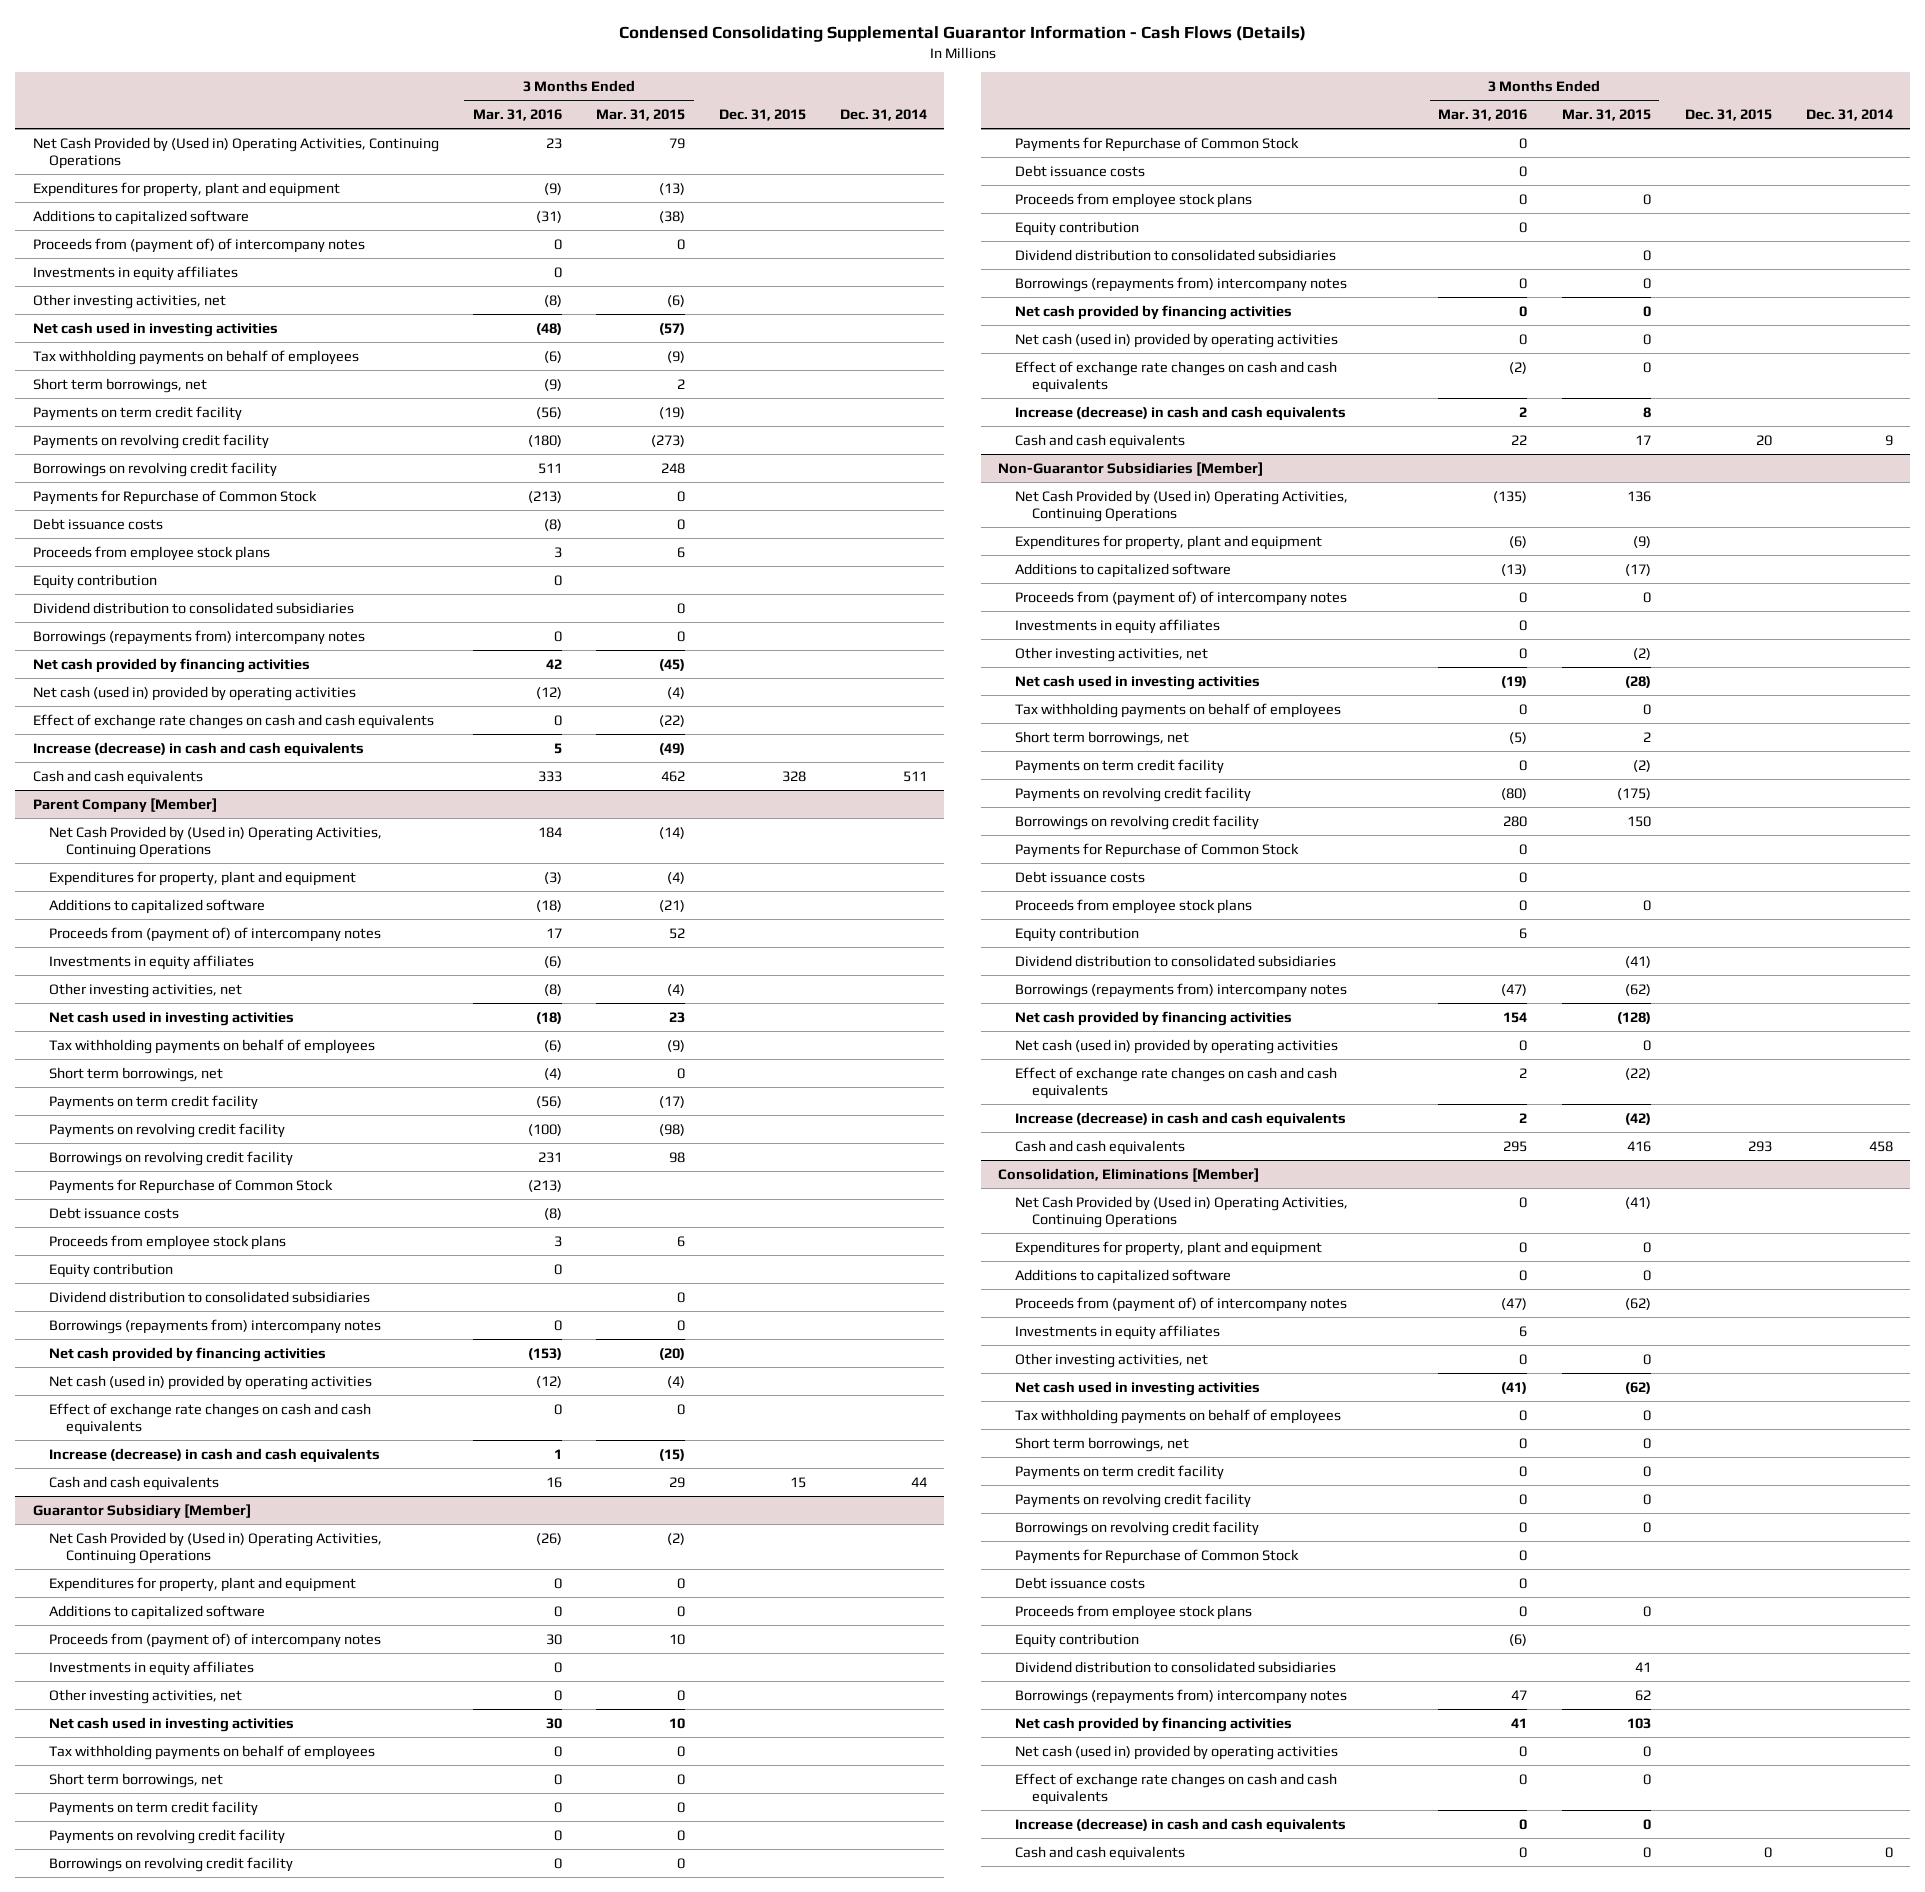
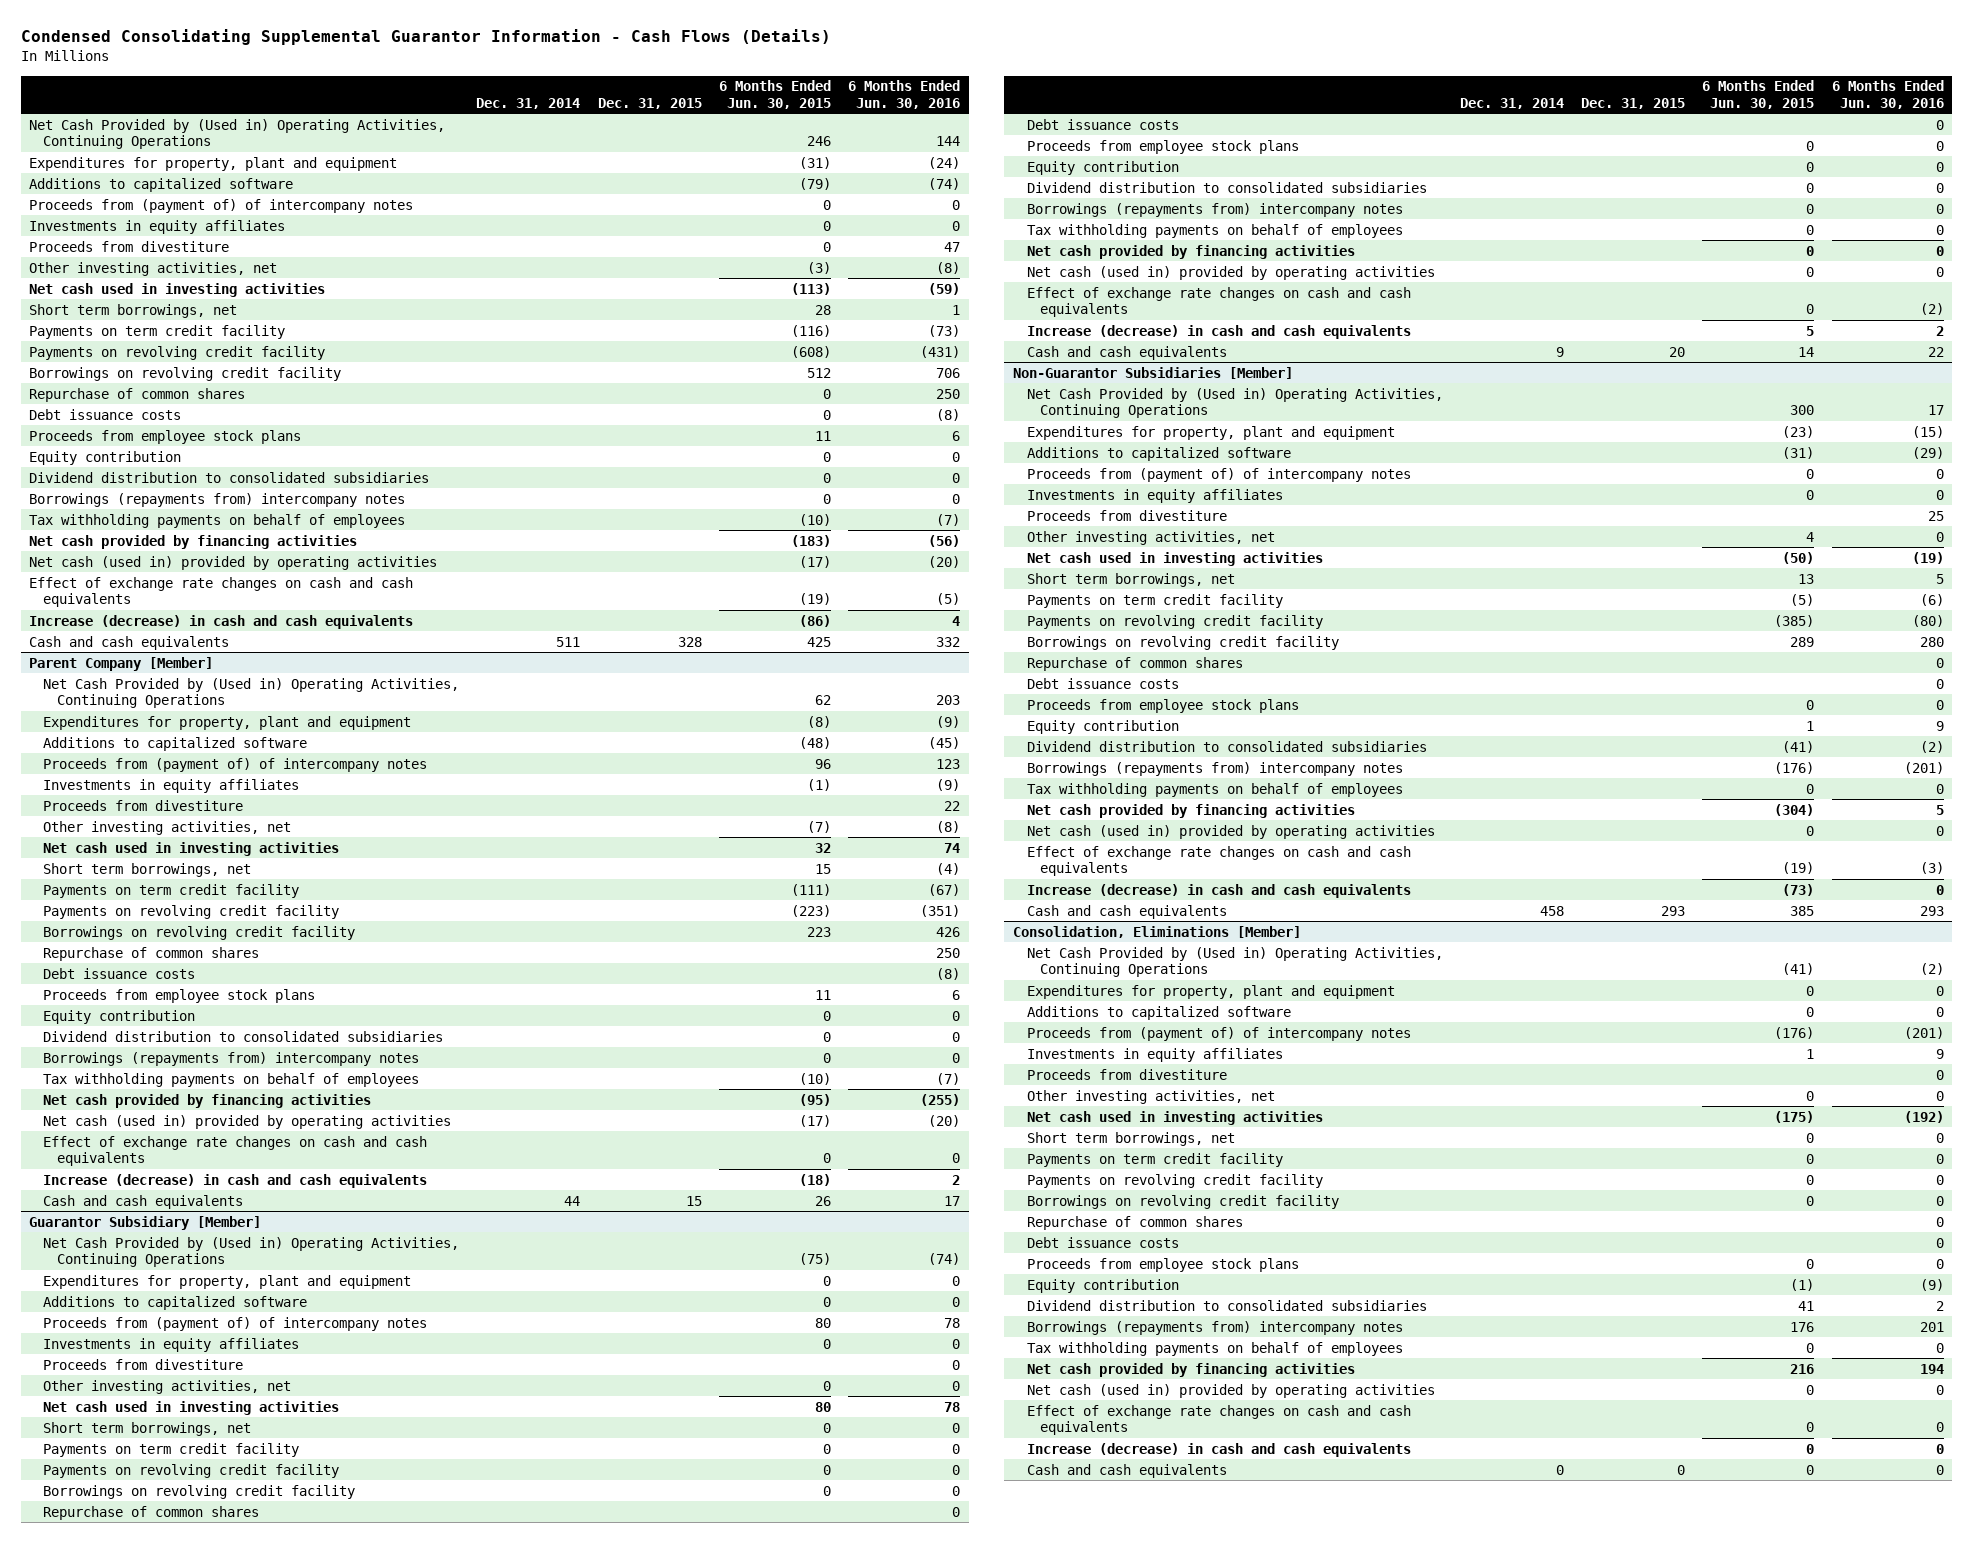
- | 3 Months Ended Mar. 31, 2016 | 3 Months Ended Mar. 31, 2015 | Dec. 31, 2015 | Dec. 31, 2014
+ | Dec. 31, 2014 | Dec. 31, 2015 | 6 Months Ended Jun. 30, 2015 | 6 Months Ended Jun. 30, 2016
+ Proceeds from divestiture | | | 0 | 47
- Payments for Repurchase of Common Stock | (213) | 0 | |
+ Repurchase of common shares | | | 0 | 250
moved down: Tax withholding payments on behalf of employees | | | (10) | (7)
@ Parent Company [Member]
+ Proceeds from divestiture | | | | 22
- Payments for Repurchase of Common Stock | (213) | | |
+ Repurchase of common shares | | | | 250
moved down: Tax withholding payments on behalf of employees | | | (10) | (7)
@ Guarantor Subsidiary [Member]
+ Proceeds from divestiture | | | | 0
- Payments for Repurchase of Common Stock | 0 | | |
+ Repurchase of common shares | | | | 0
moved down: Tax withholding payments on behalf of employees | | | 0 | 0
@ Non-Guarantor Subsidiaries [Member]
+ Proceeds from divestiture | | | | 25
- Payments for Repurchase of Common Stock | 0 | | |
+ Repurchase of common shares | | | | 0
moved down: Tax withholding payments on behalf of employees | | | 0 | 0
@ Consolidation, Eliminations [Member]
+ Proceeds from divestiture | | | | 0
- Payments for Repurchase of Common Stock | 0 | | |
+ Repurchase of common shares | | | | 0
moved down: Tax withholding payments on behalf of employees | | | 0 | 0

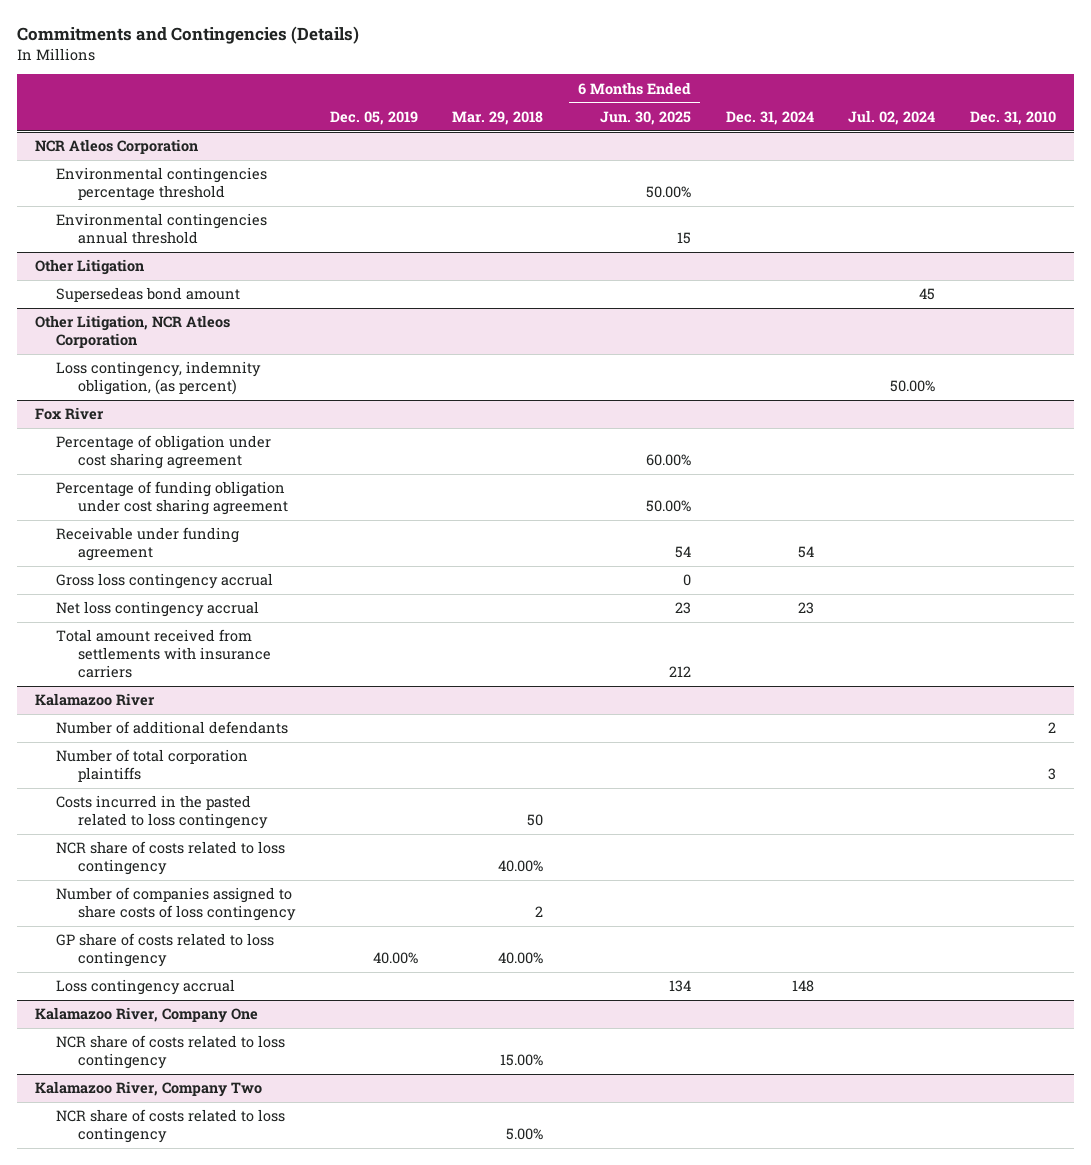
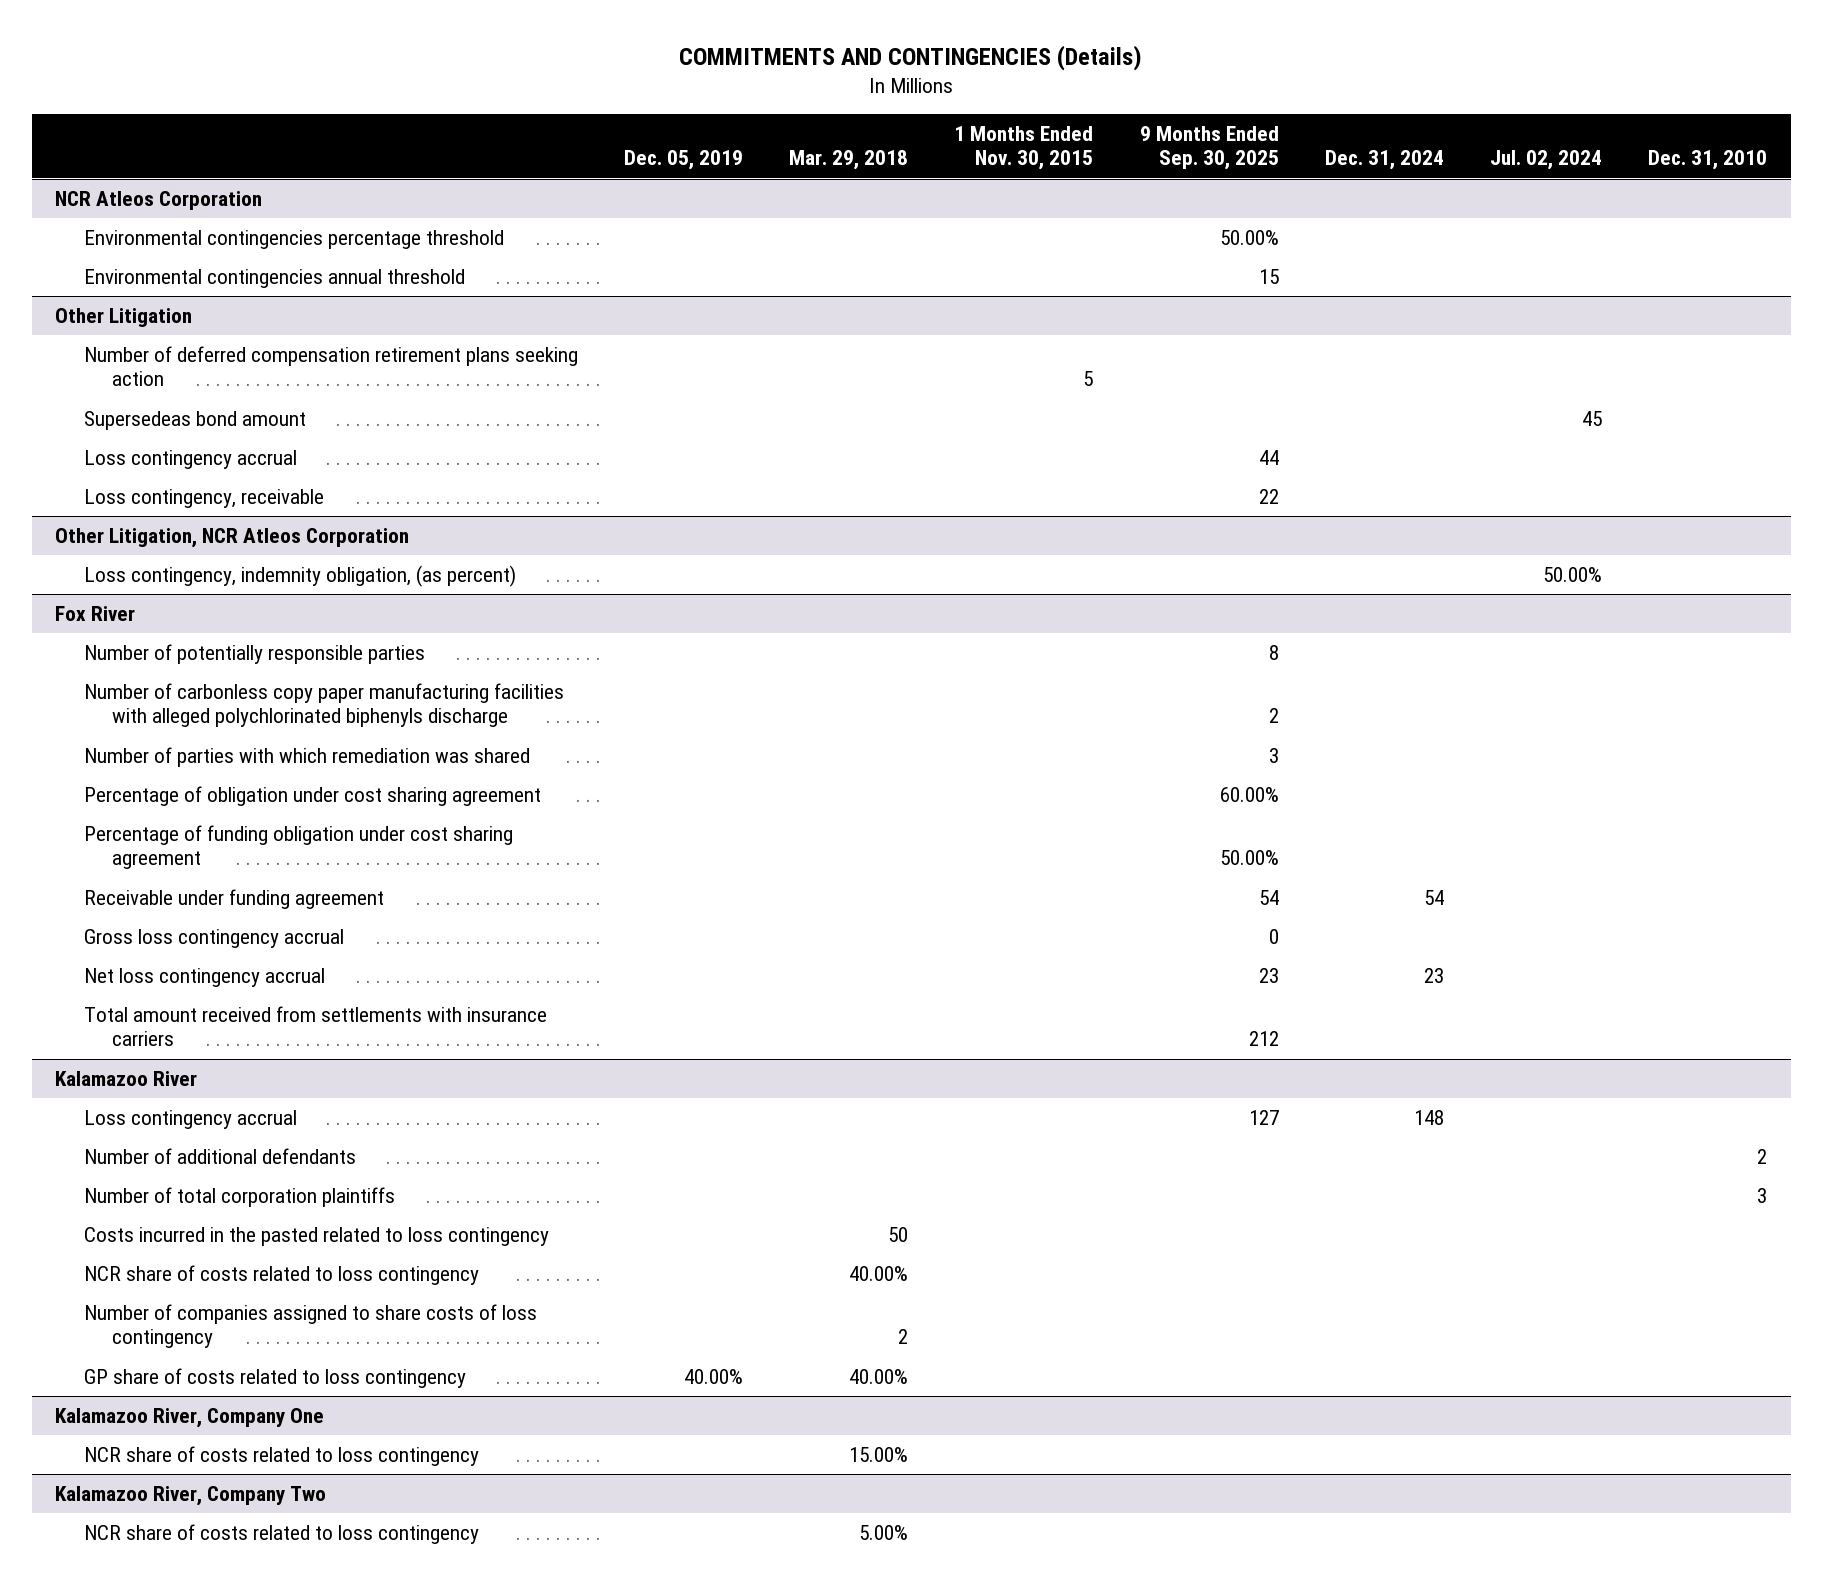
- Commitments and Contingencies (Details)
+ COMMITMENTS AND CONTINGENCIES (Details)
- | Dec. 05, 2019 | Mar. 29, 2018 | 6 Months Ended Jun. 30, 2025 | Dec. 31, 2024 | Jul. 02, 2024 | Dec. 31, 2010
+ | Dec. 05, 2019 | Mar. 29, 2018 | 1 Months Ended Nov. 30, 2015 | 9 Months Ended Sep. 30, 2025 | Dec. 31, 2024 | Jul. 02, 2024 | Dec. 31, 2010
@ Other Litigation
+ Number of deferred compensation retirement plans seeking action | | | 5 | | | |
+ Loss contingency accrual | | | | 44 | | |
+ Loss contingency, receivable | | | | 22 | | |
@ Fox River
+ Number of potentially responsible parties | | | | 8 | | |
+ Number of carbonless copy paper manufacturing facilities with alleged polychlorinated biphenyls discharge | | | | 2 | | |
+ Number of parties with which remediation was shared | | | | 3 | | |
@ Kalamazoo River
moved up: Loss contingency accrual | | | | 127 | 148 | |

